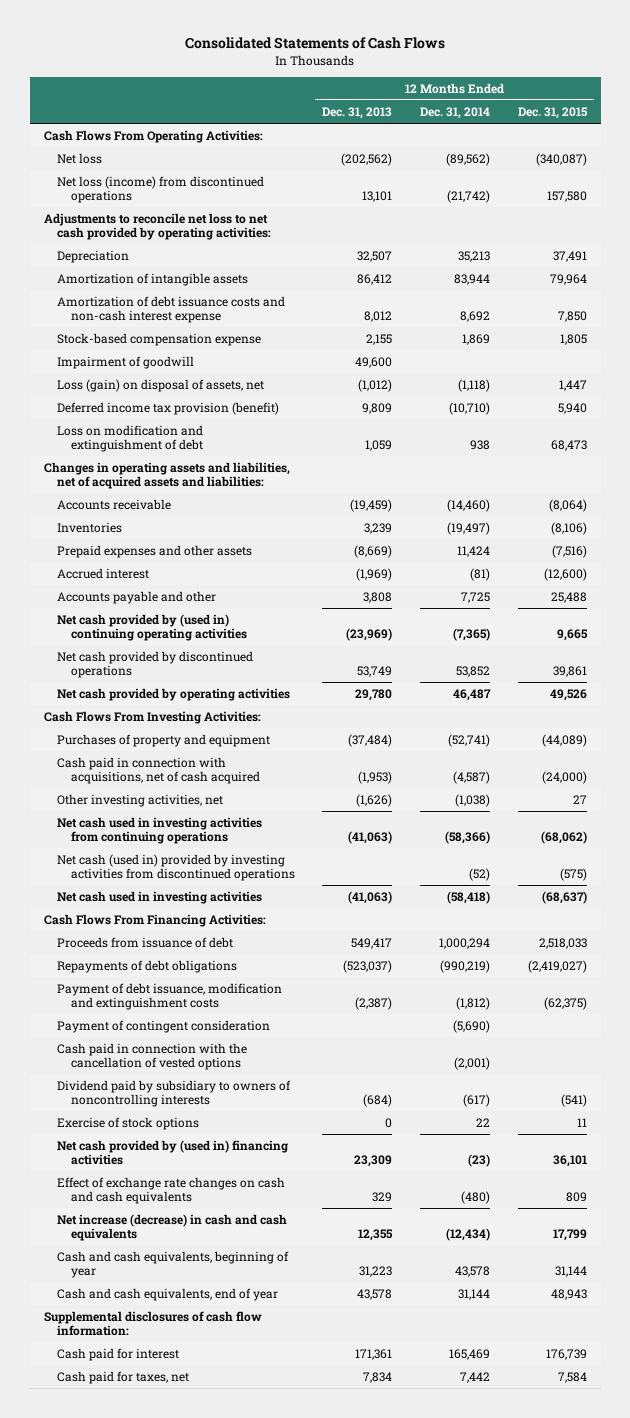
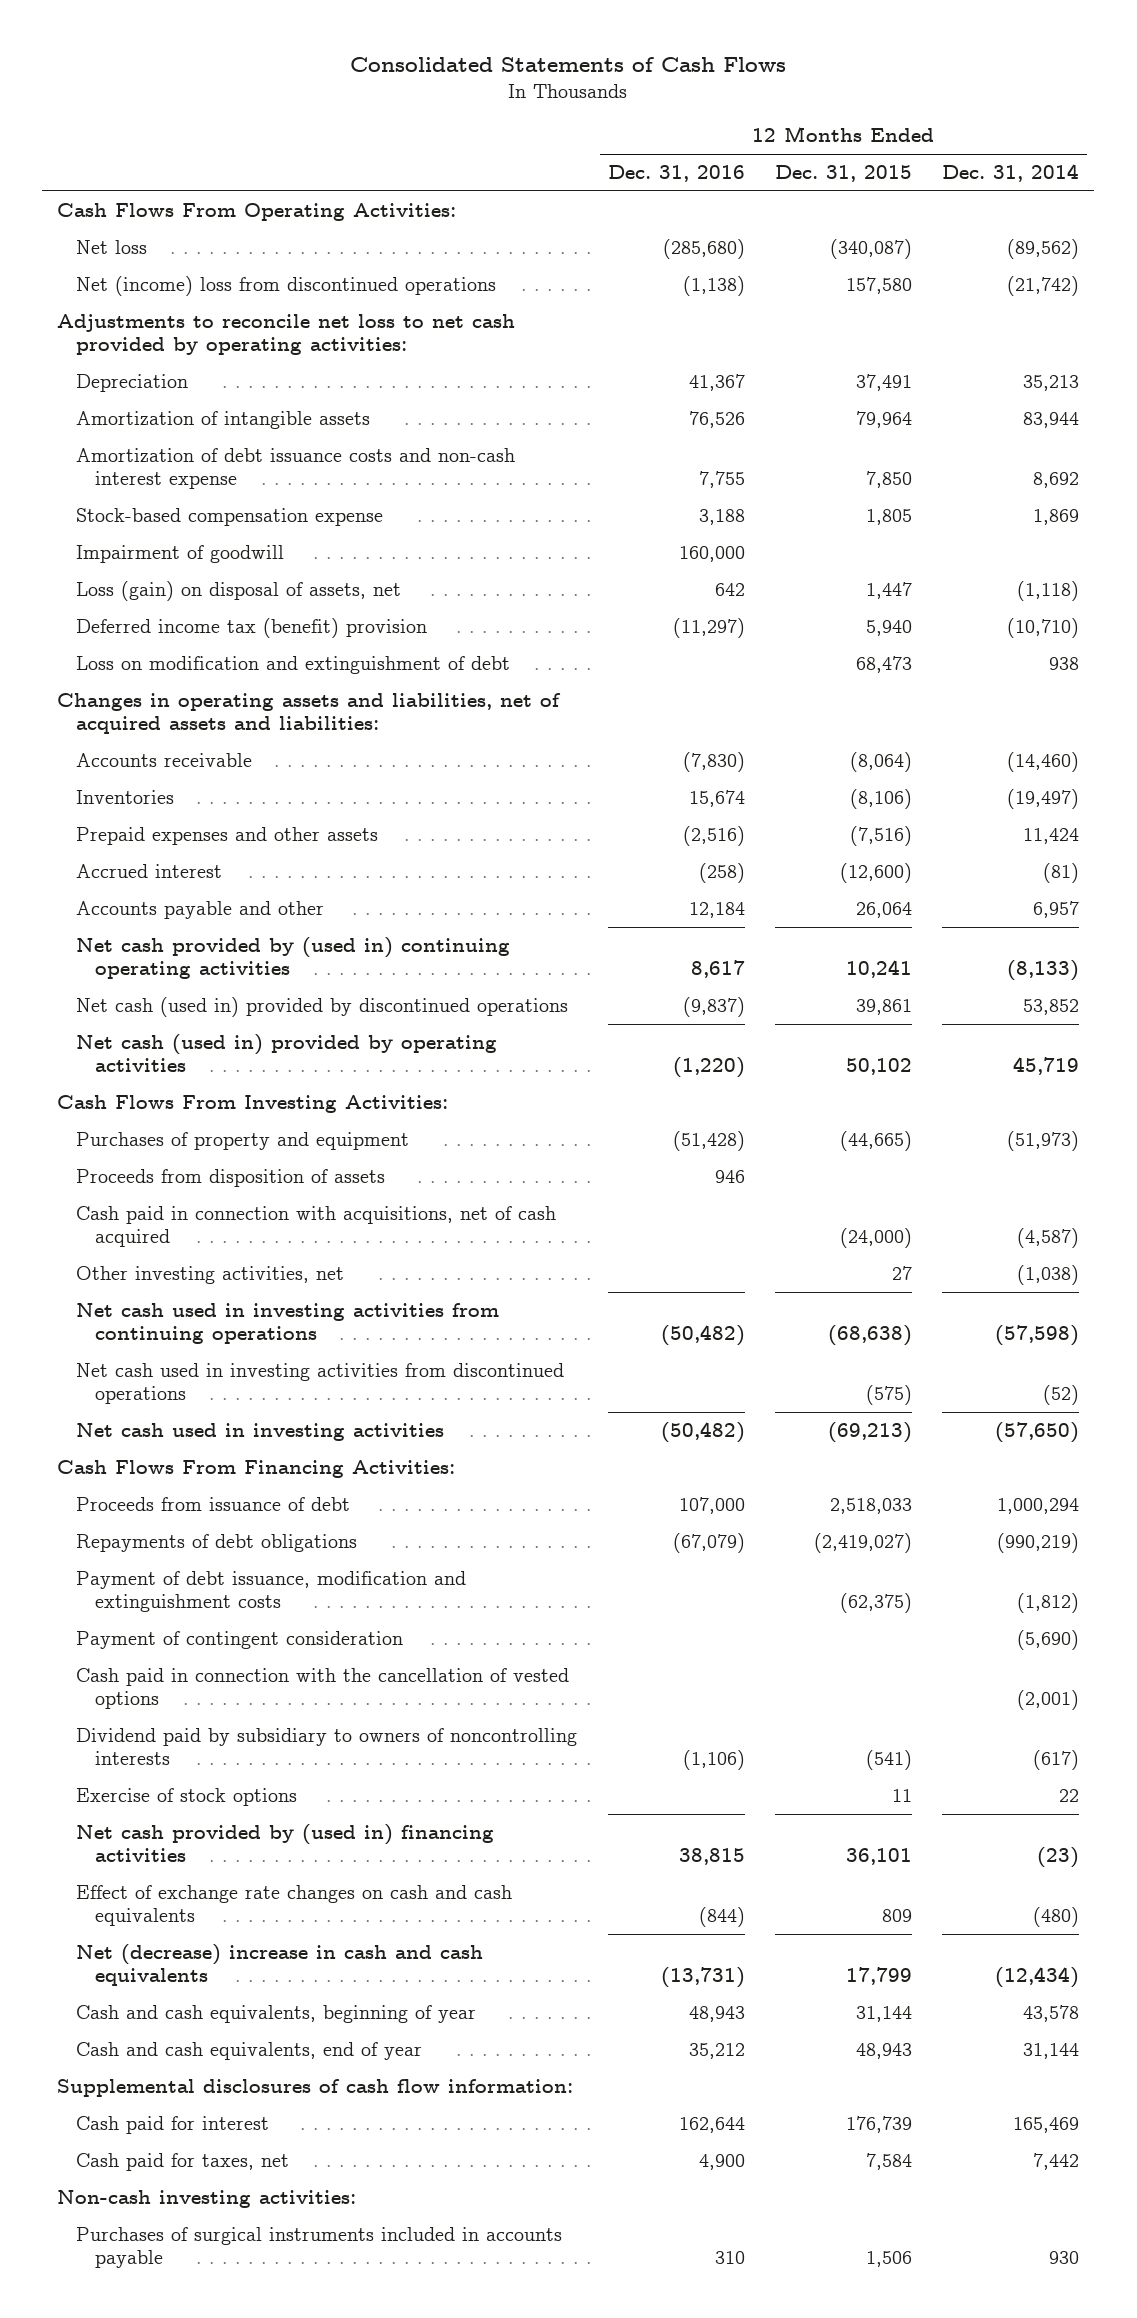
- | 12 Months Ended Dec. 31, 2013 | 12 Months Ended Dec. 31, 2014 | 12 Months Ended Dec. 31, 2015
+ | 12 Months Ended Dec. 31, 2016 | 12 Months Ended Dec. 31, 2015 | 12 Months Ended Dec. 31, 2014
- Net loss (income) from discontinued operations | 13,101 | (21,742) | 157,580
+ Net (income) loss from discontinued operations | (1,138) | 157,580 | (21,742)
- Deferred income tax provision (benefit) | 9,809 | (10,710) | 5,940
+ Deferred income tax (benefit) provision | (11,297) | 5,940 | (10,710)
- Accounts payable and other | 3,808 | 7,725 | 25,488
- Net cash provided by (used in) continuing operating activities | (23,969) | (7,365) | 9,665
- Net cash provided by discontinued operations | 53,749 | 53,852 | 39,861
- Net cash provided by operating activities | 29,780 | 46,487 | 49,526
+ Accounts payable and other | 12,184 | 26,064 | 6,957
+ Net cash provided by (used in) continuing operating activities | 8,617 | 10,241 | (8,133)
+ Net cash (used in) provided by discontinued operations | (9,837) | 39,861 | 53,852
+ Net cash (used in) provided by operating activities | (1,220) | 50,102 | 45,719
- Purchases of property and equipment | (37,484) | (52,741) | (44,089)
+ Purchases of property and equipment | (51,428) | (44,665) | (51,973)
+ Proceeds from disposition of assets | 946 | |
- Net cash used in investing activities from continuing operations | (41,063) | (58,366) | (68,062)
- Net cash (used in) provided by investing activities from discontinued operations | | (52) | (575)
- Net cash used in investing activities | (41,063) | (58,418) | (68,637)
+ Net cash used in investing activities from continuing operations | (50,482) | (68,638) | (57,598)
+ Net cash used in investing activities from discontinued operations | | (575) | (52)
+ Net cash used in investing activities | (50,482) | (69,213) | (57,650)
- Net increase (decrease) in cash and cash equivalents | 12,355 | (12,434) | 17,799
+ Net (decrease) increase in cash and cash equivalents | (13,731) | 17,799 | (12,434)
+ Non-cash investing activities:
+ Purchases of surgical instruments included in accounts payable | 310 | 1,506 | 930

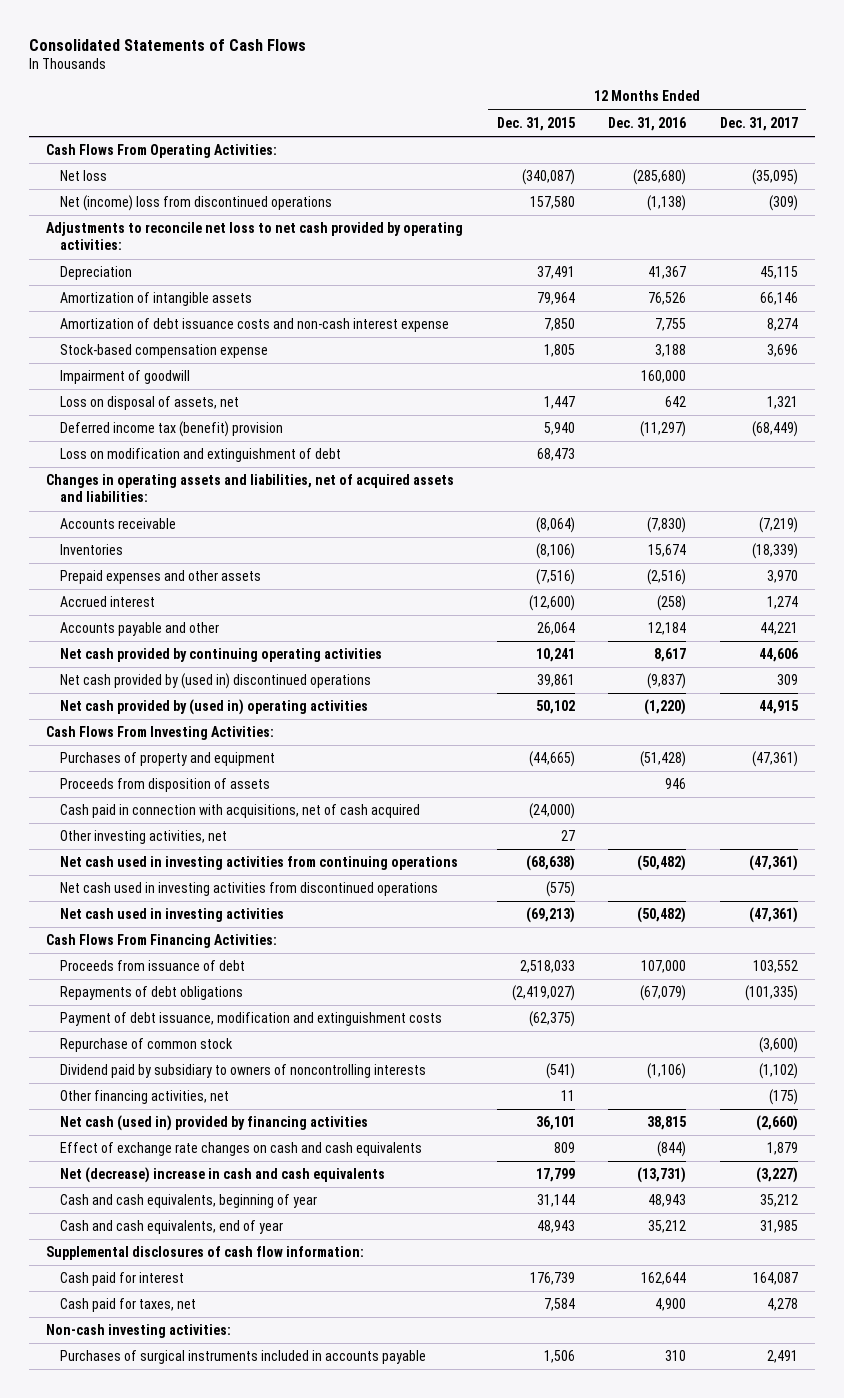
- | 12 Months Ended Dec. 31, 2016 | 12 Months Ended Dec. 31, 2015 | 12 Months Ended Dec. 31, 2014
+ | 12 Months Ended Dec. 31, 2015 | 12 Months Ended Dec. 31, 2016 | 12 Months Ended Dec. 31, 2017
- Loss (gain) on disposal of assets, net | 642 | 1,447 | (1,118)
+ Loss on disposal of assets, net | 1,447 | 642 | 1,321
- Net cash provided by (used in) continuing operating activities | 8,617 | 10,241 | (8,133)
- Net cash (used in) provided by discontinued operations | (9,837) | 39,861 | 53,852
- Net cash (used in) provided by operating activities | (1,220) | 50,102 | 45,719
+ Net cash provided by continuing operating activities | 10,241 | 8,617 | 44,606
+ Net cash provided by (used in) discontinued operations | 39,861 | (9,837) | 309
+ Net cash provided by (used in) operating activities | 50,102 | (1,220) | 44,915
- Payment of contingent consideration | | | (5,690)
- Cash paid in connection with the cancellation of vested options | | | (2,001)
+ Repurchase of common stock | | | (3,600)
- Exercise of stock options | | 11 | 22
- Net cash provided by (used in) financing activities | 38,815 | 36,101 | (23)
+ Other financing activities, net | 11 | | (175)
+ Net cash (used in) provided by financing activities | 36,101 | 38,815 | (2,660)

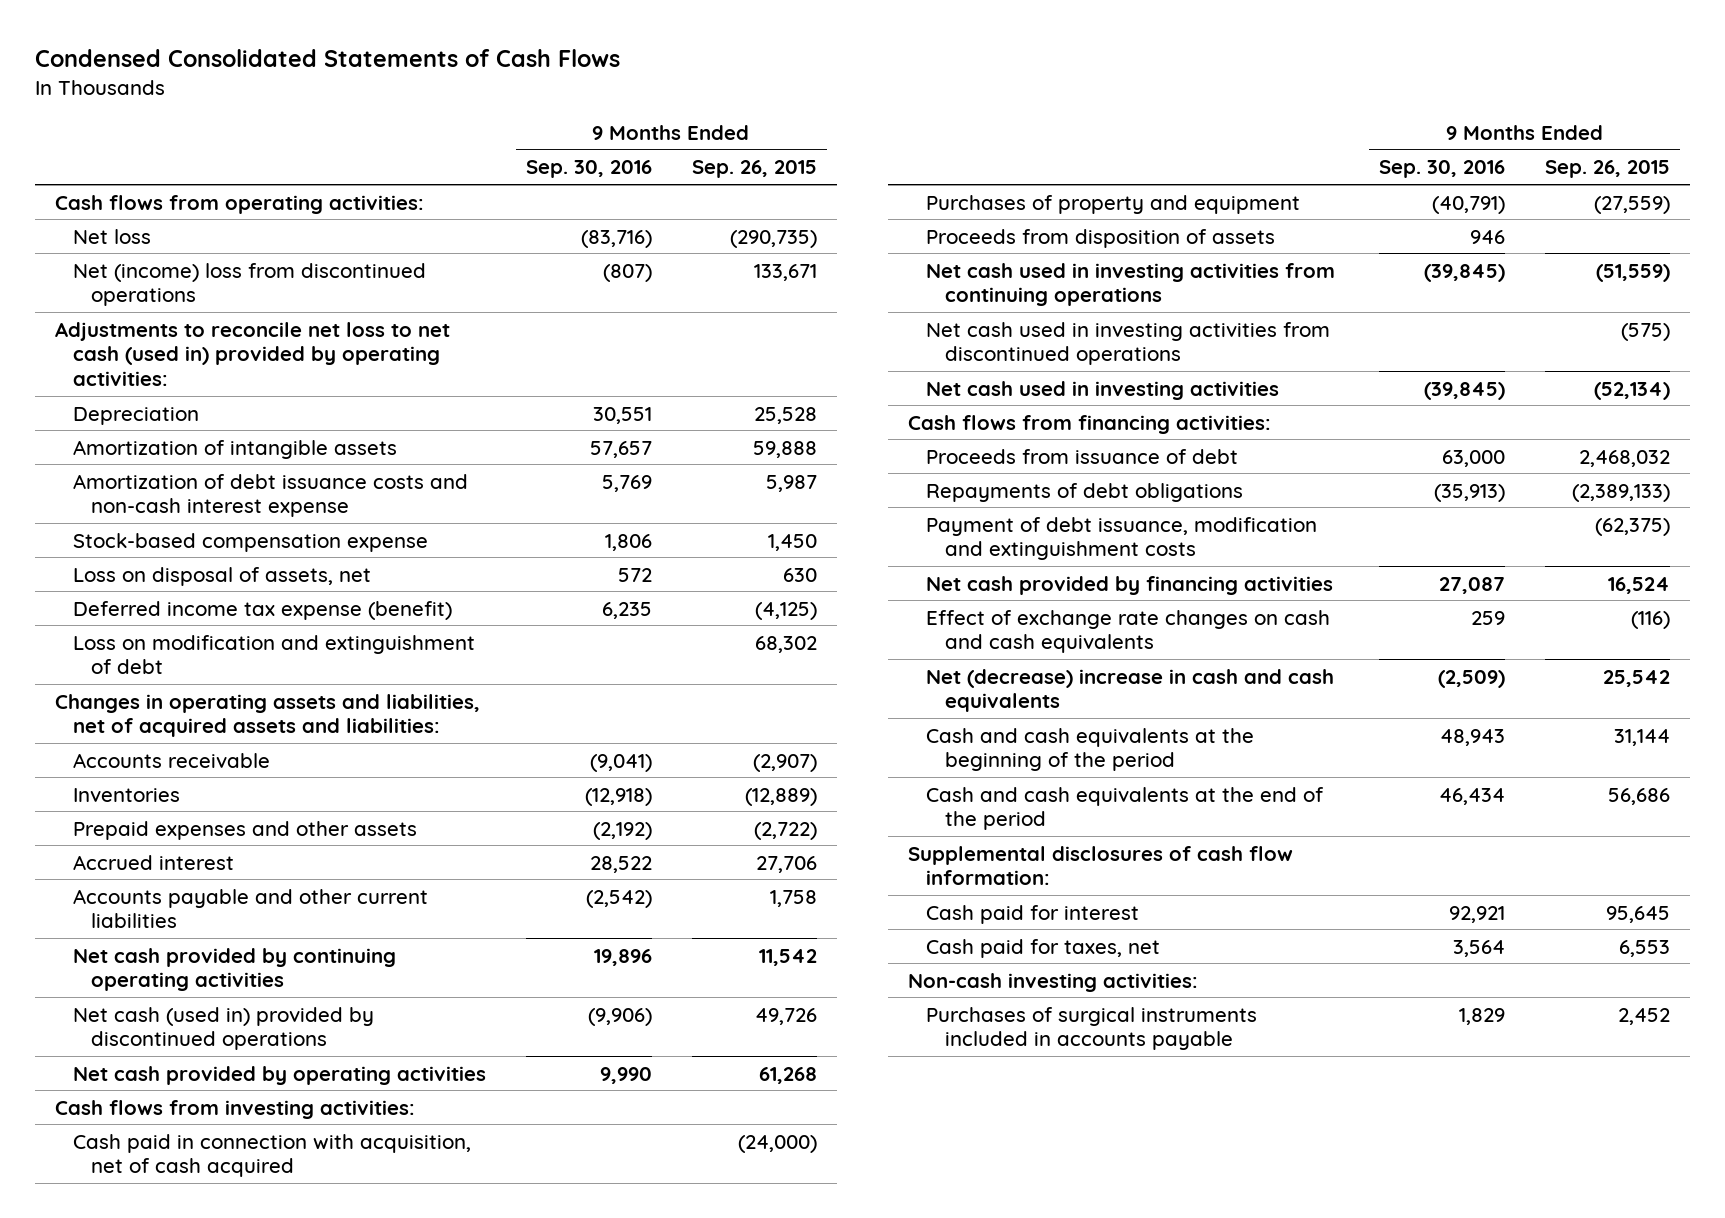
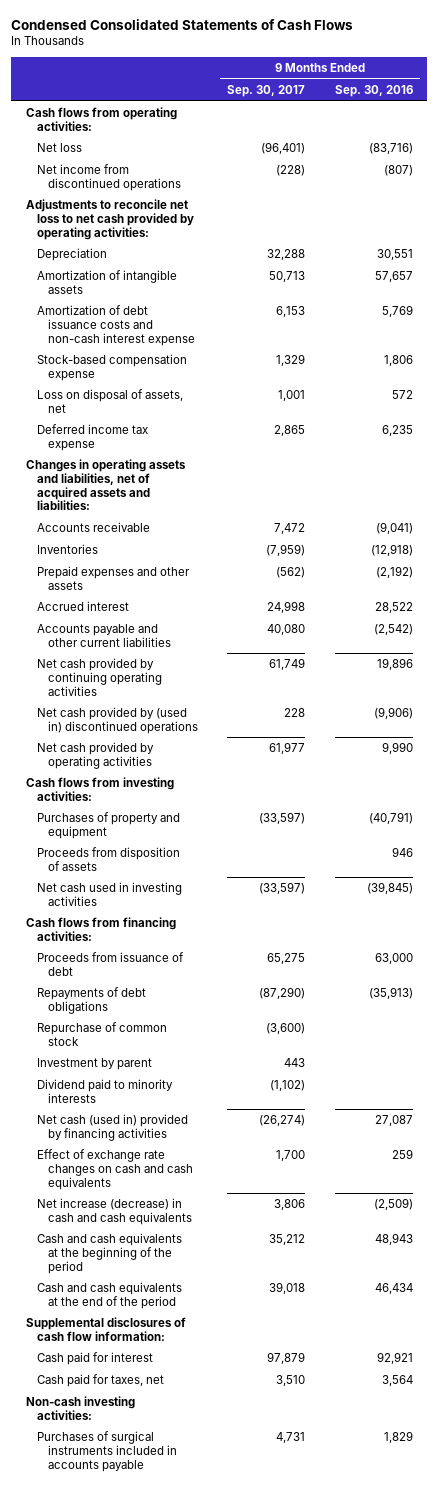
- | 9 Months Ended Sep. 30, 2016 | 9 Months Ended Sep. 26, 2015
+ | 9 Months Ended Sep. 30, 2017 | 9 Months Ended Sep. 30, 2016
- Net (income) loss from discontinued operations | (807) | 133,671
- Adjustments to reconcile net loss to net cash (used in) provided by operating activities:
+ Net income from discontinued operations | (228) | (807)
+ Adjustments to reconcile net loss to net cash provided by operating activities:
- Deferred income tax expense (benefit) | 6,235 | (4,125)
- Loss on modification and extinguishment of debt | | 68,302
+ Deferred income tax expense | 2,865 | 6,235
- Net cash (used in) provided by discontinued operations | (9,906) | 49,726
+ Net cash provided by (used in) discontinued operations | 228 | (9,906)
- Cash paid in connection with acquisition, net of cash acquired | | (24,000)
- Net cash used in investing activities from continuing operations | (39,845) | (51,559)
- Net cash used in investing activities from discontinued operations | | (575)
- Payment of debt issuance, modification and extinguishment costs | | (62,375)
- Net cash provided by financing activities | 27,087 | 16,524
+ Repurchase of common stock | (3,600) |
+ Investment by parent | 443 |
+ Dividend paid to minority interests | (1,102) |
+ Net cash (used in) provided by financing activities | (26,274) | 27,087
- Net (decrease) increase in cash and cash equivalents | (2,509) | 25,542
+ Net increase (decrease) in cash and cash equivalents | 3,806 | (2,509)

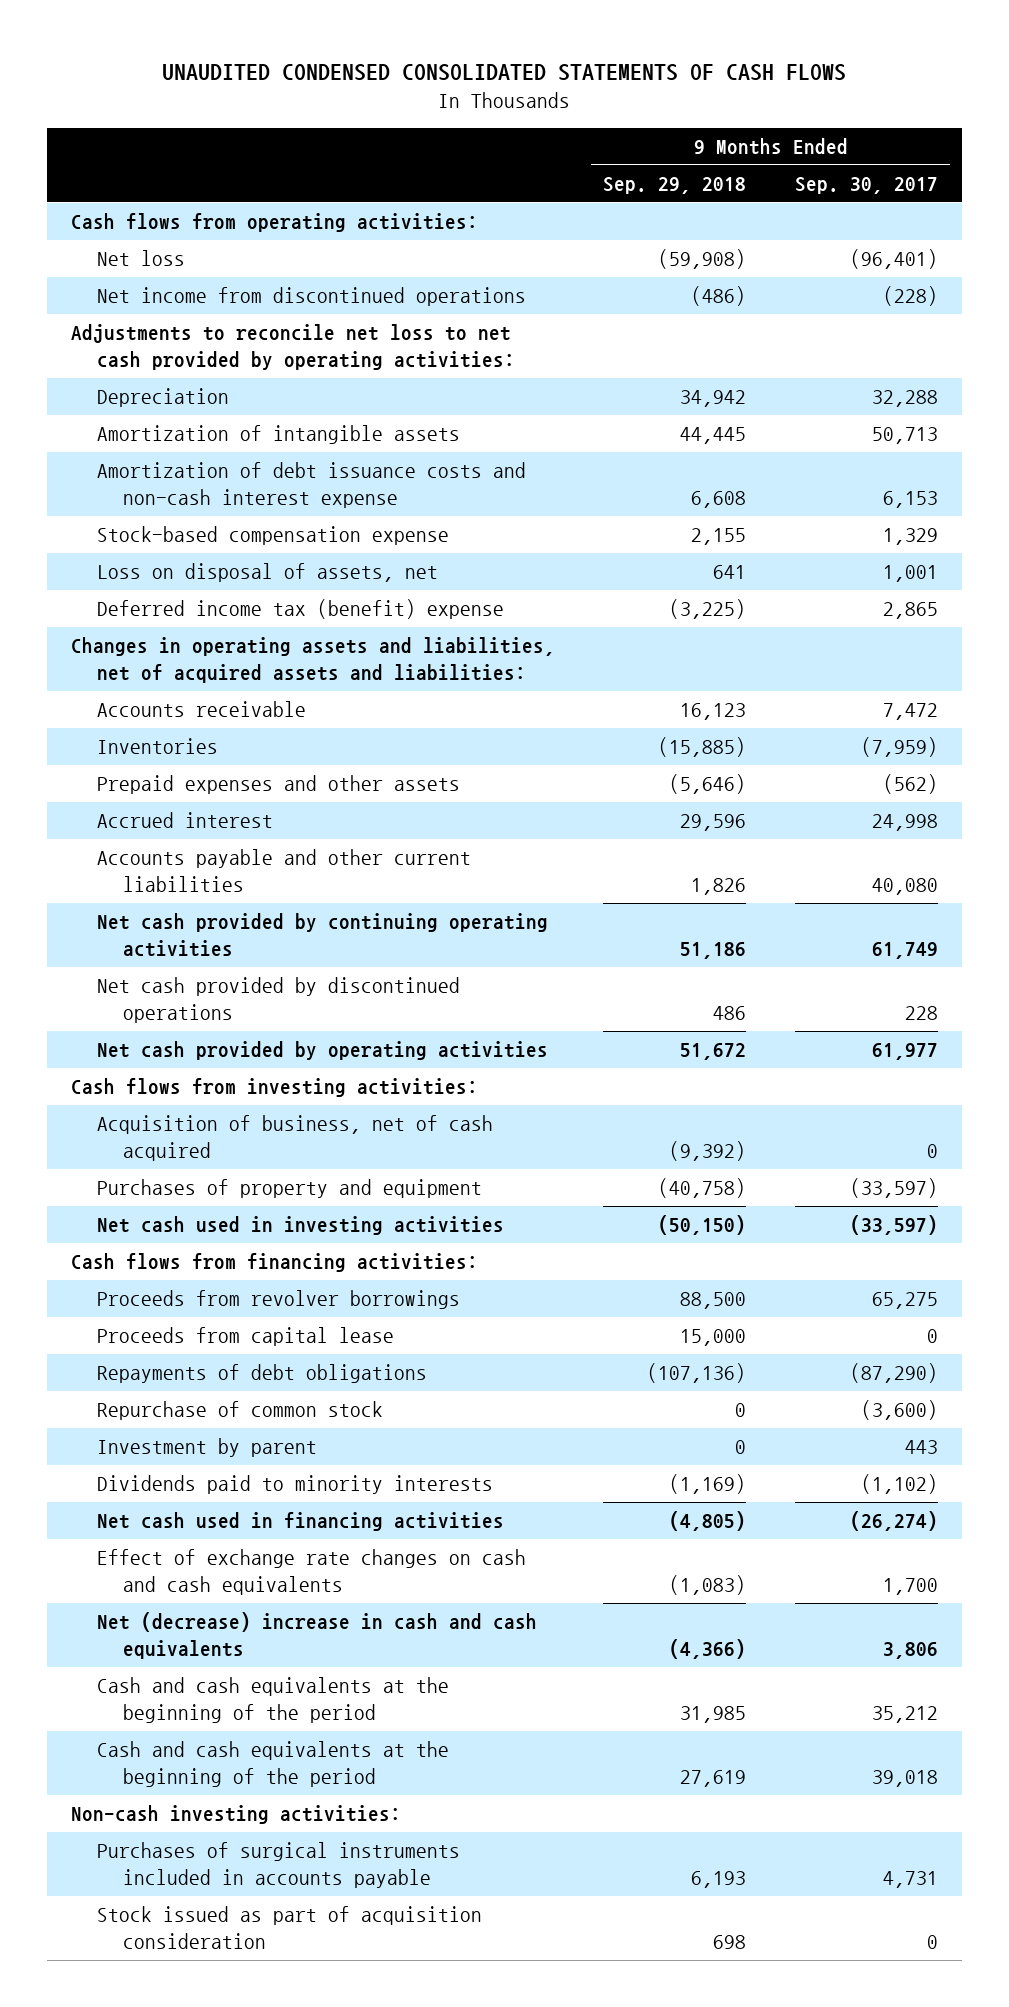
- Condensed Consolidated Statements of Cash Flows
+ UNAUDITED CONDENSED CONSOLIDATED STATEMENTS OF CASH FLOWS
- | 9 Months Ended Sep. 30, 2017 | 9 Months Ended Sep. 30, 2016
+ | 9 Months Ended Sep. 29, 2018 | 9 Months Ended Sep. 30, 2017
- Deferred income tax expense | 2,865 | 6,235
+ Deferred income tax (benefit) expense | (3,225) | 2,865
- Net cash provided by (used in) discontinued operations | 228 | (9,906)
+ Net cash provided by discontinued operations | 486 | 228
+ Acquisition of business, net of cash acquired | (9,392) | 0
- Proceeds from disposition of assets | | 946
- Proceeds from issuance of debt | 65,275 | 63,000
+ Proceeds from revolver borrowings | 88,500 | 65,275
+ Proceeds from capital lease | 15,000 | 0
- Dividend paid to minority interests | (1,102) |
- Net cash (used in) provided by financing activities | (26,274) | 27,087
+ Dividends paid to minority interests | (1,169) | (1,102)
+ Net cash used in financing activities | (4,805) | (26,274)
- Net increase (decrease) in cash and cash equivalents | 3,806 | (2,509)
+ Net (decrease) increase in cash and cash equivalents | (4,366) | 3,806
- Cash and cash equivalents at the end of the period | 39,018 | 46,434
- Supplemental disclosures of cash flow information:
- Cash paid for interest | 97,879 | 92,921
- Cash paid for taxes, net | 3,510 | 3,564
+ Cash and cash equivalents at the beginning of the period | 27,619 | 39,018
+ Stock issued as part of acquisition consideration | 698 | 0

